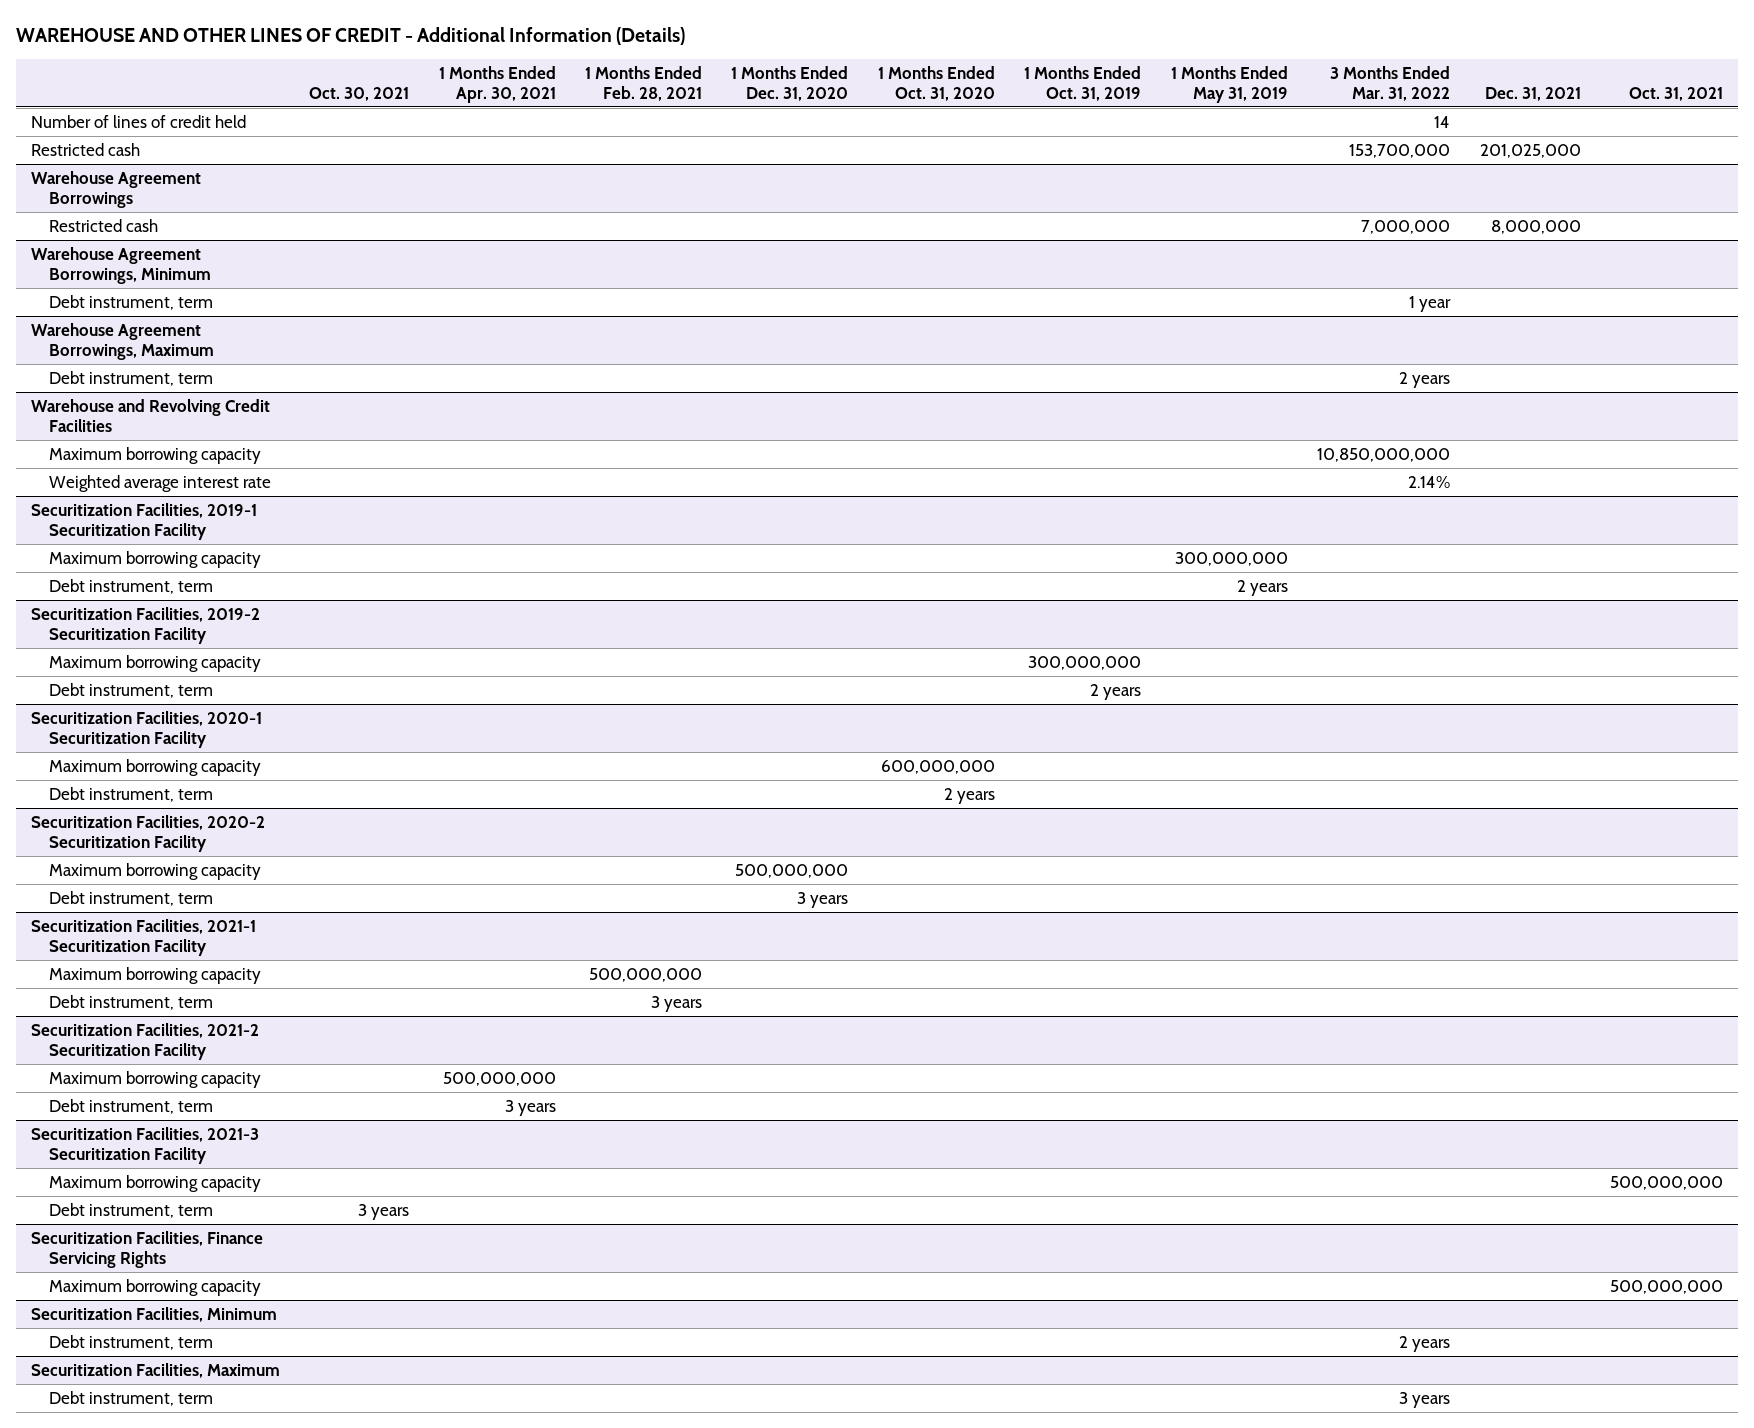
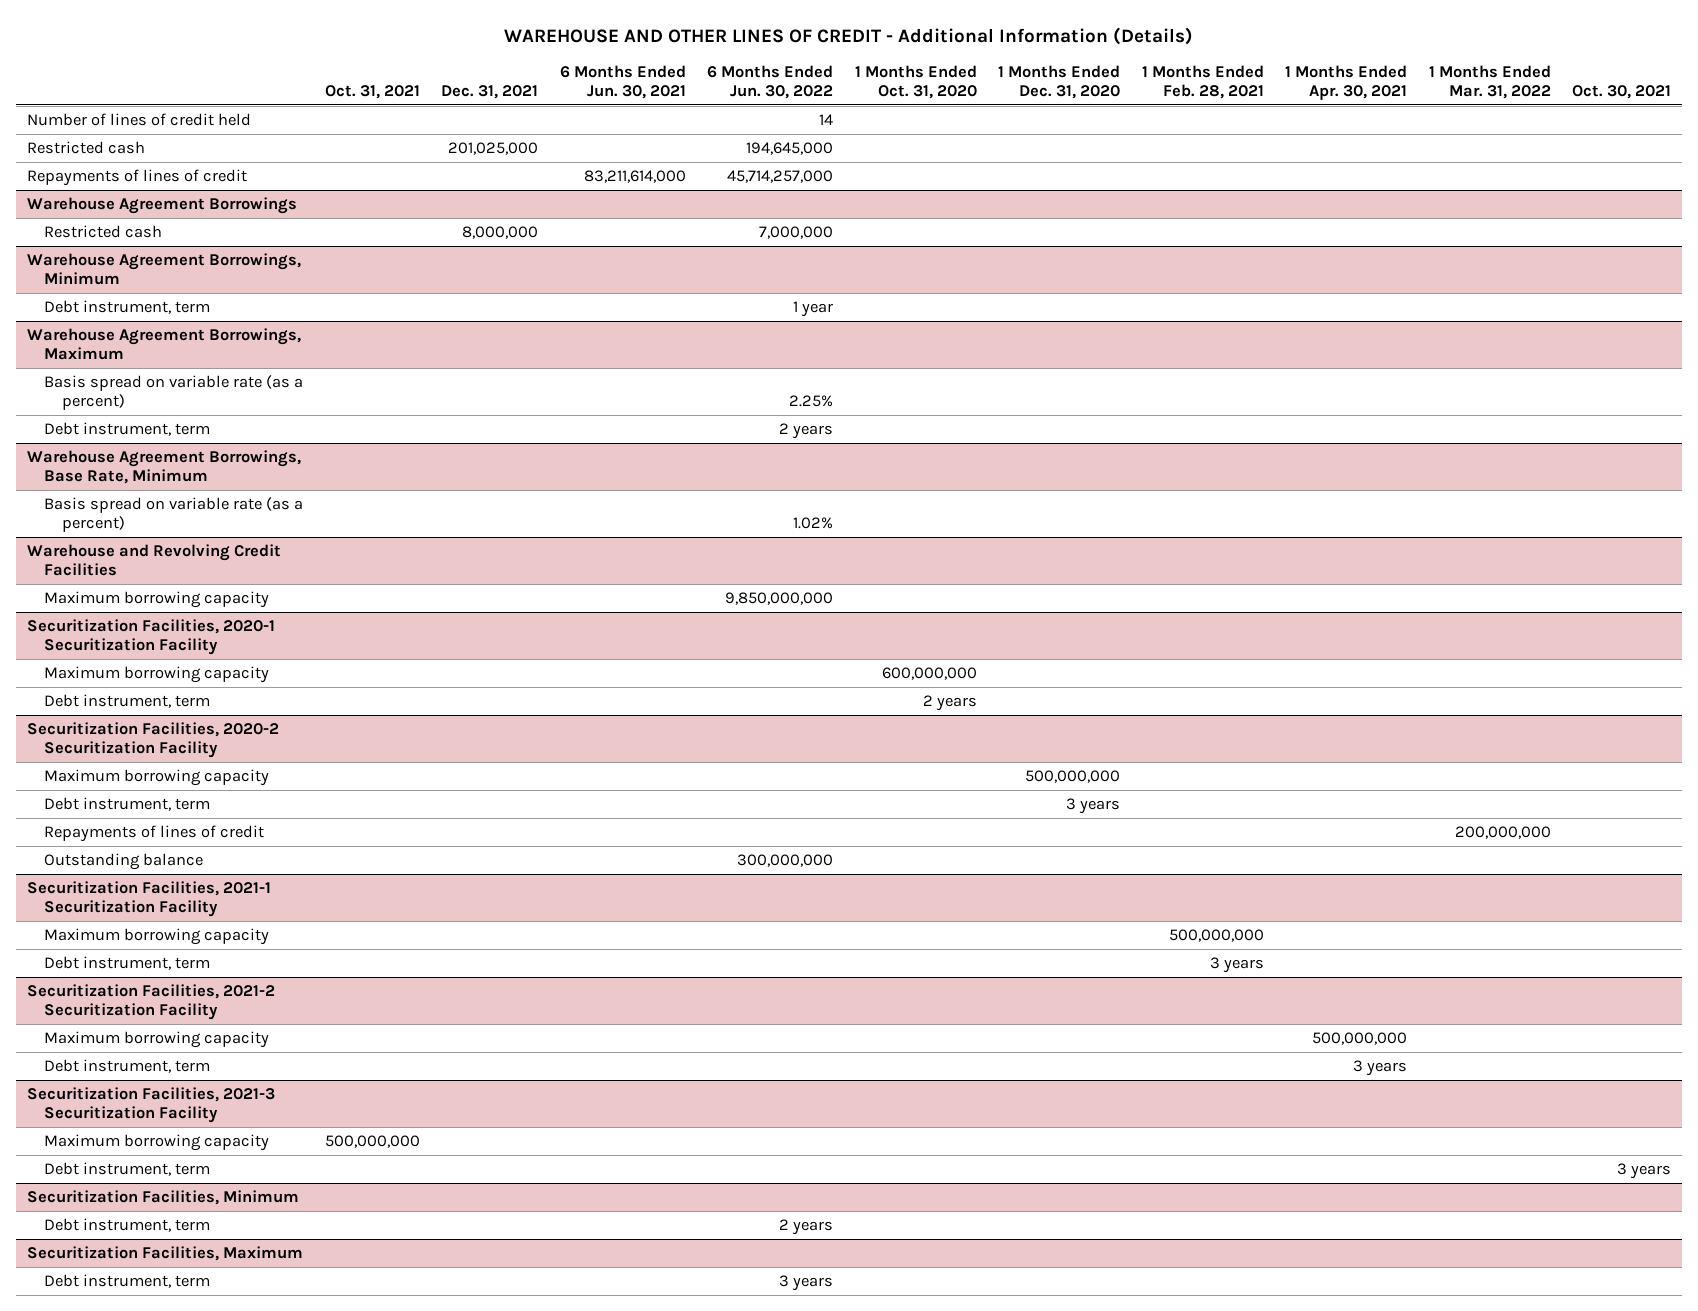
- | Oct. 30, 2021 | 1 Months Ended Apr. 30, 2021 | 1 Months Ended Feb. 28, 2021 | 1 Months Ended Dec. 31, 2020 | 1 Months Ended Oct. 31, 2020 | 1 Months Ended Oct. 31, 2019 | 1 Months Ended May 31, 2019 | 3 Months Ended Mar. 31, 2022 | Dec. 31, 2021 | Oct. 31, 2021
+ | Oct. 31, 2021 | Dec. 31, 2021 | 6 Months Ended Jun. 30, 2021 | 6 Months Ended Jun. 30, 2022 | 1 Months Ended Oct. 31, 2020 | 1 Months Ended Dec. 31, 2020 | 1 Months Ended Feb. 28, 2021 | 1 Months Ended Apr. 30, 2021 | 1 Months Ended Mar. 31, 2022 | Oct. 30, 2021
+ Repayments of lines of credit | | | 83,211,614,000 | 45,714,257,000 | | | | | |
@ Warehouse Agreement Borrowings, Maximum
+ Basis spread on variable rate (as a percent) | | | | 2.25% | | | | | |
+ Warehouse Agreement Borrowings, Base Rate, Minimum
+ Basis spread on variable rate (as a percent) | | | | 1.02% | | | | | |
@ Warehouse and Revolving Credit Facilities
- Weighted average interest rate | | | | | | | | 2.14% | |
- Securitization Facilities, 2019-1 Securitization Facility
- Maximum borrowing capacity | | | | | | | 300,000,000 | | |
- Debt instrument, term | | | | | | | 2 years | | |
- Securitization Facilities, 2019-2 Securitization Facility
- Maximum borrowing capacity | | | | | | 300,000,000 | | | |
- Debt instrument, term | | | | | | 2 years | | | |
@ Securitization Facilities, 2020-2 Securitization Facility
+ Repayments of lines of credit | | | | | | | | | 200,000,000 |
+ Outstanding balance | | | | 300,000,000 | | | | | |
- Securitization Facilities, Finance Servicing Rights
- Maximum borrowing capacity | | | | | | | | | | 500,000,000

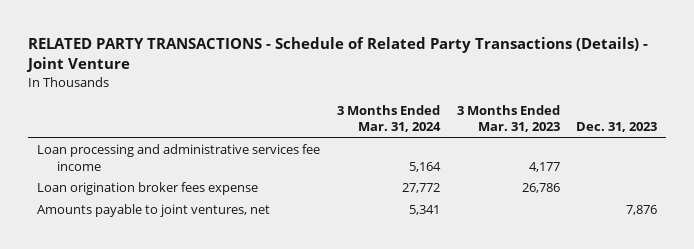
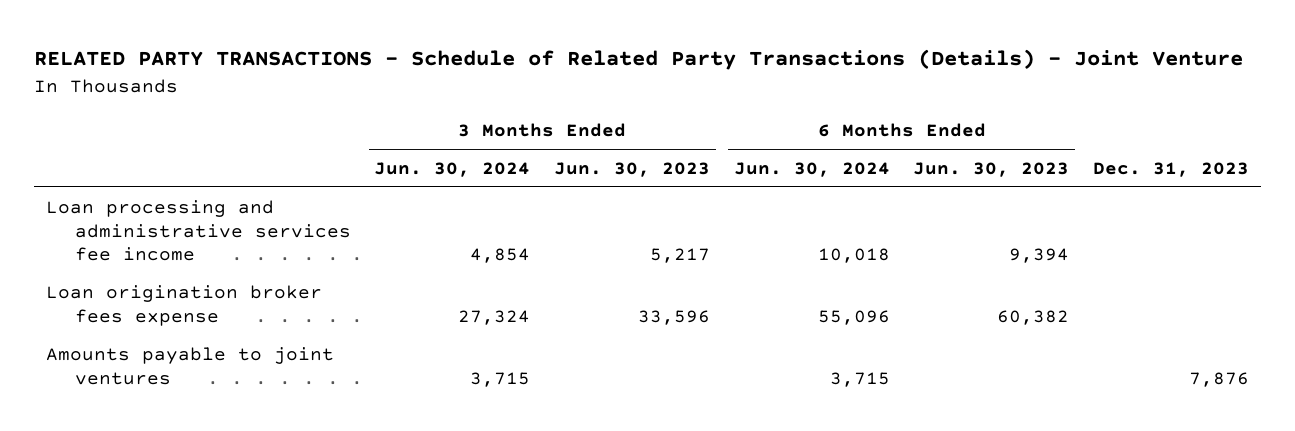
- | 3 Months Ended Mar. 31, 2024 | 3 Months Ended Mar. 31, 2023 | Dec. 31, 2023
+ | 3 Months Ended Jun. 30, 2024 | 3 Months Ended Jun. 30, 2023 | 6 Months Ended Jun. 30, 2024 | 6 Months Ended Jun. 30, 2023 | Dec. 31, 2023
- Amounts payable to joint ventures, net | 5,341 | | 7,876
+ Amounts payable to joint ventures | 3,715 | | 3,715 | | 7,876

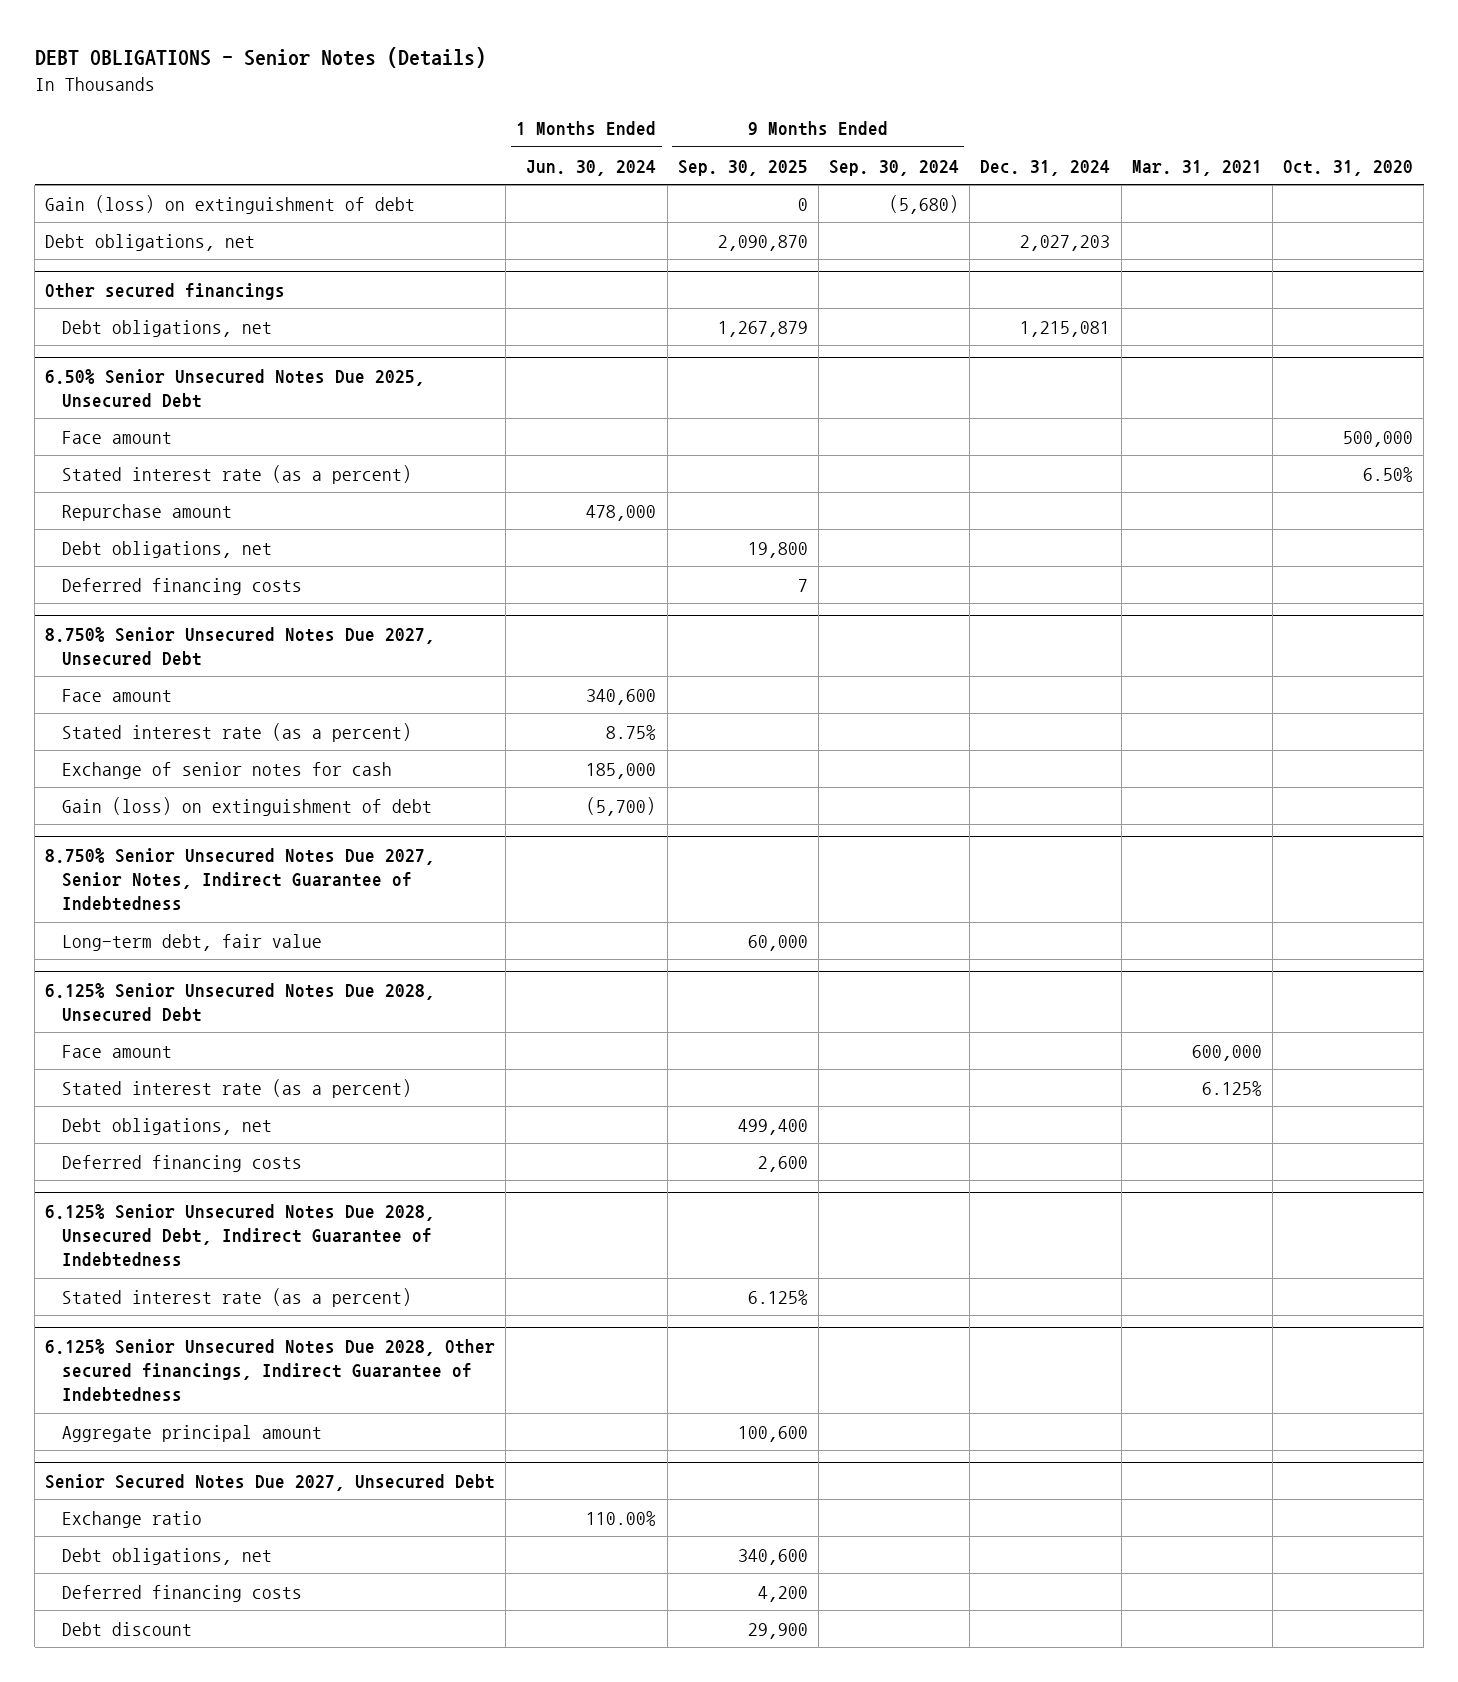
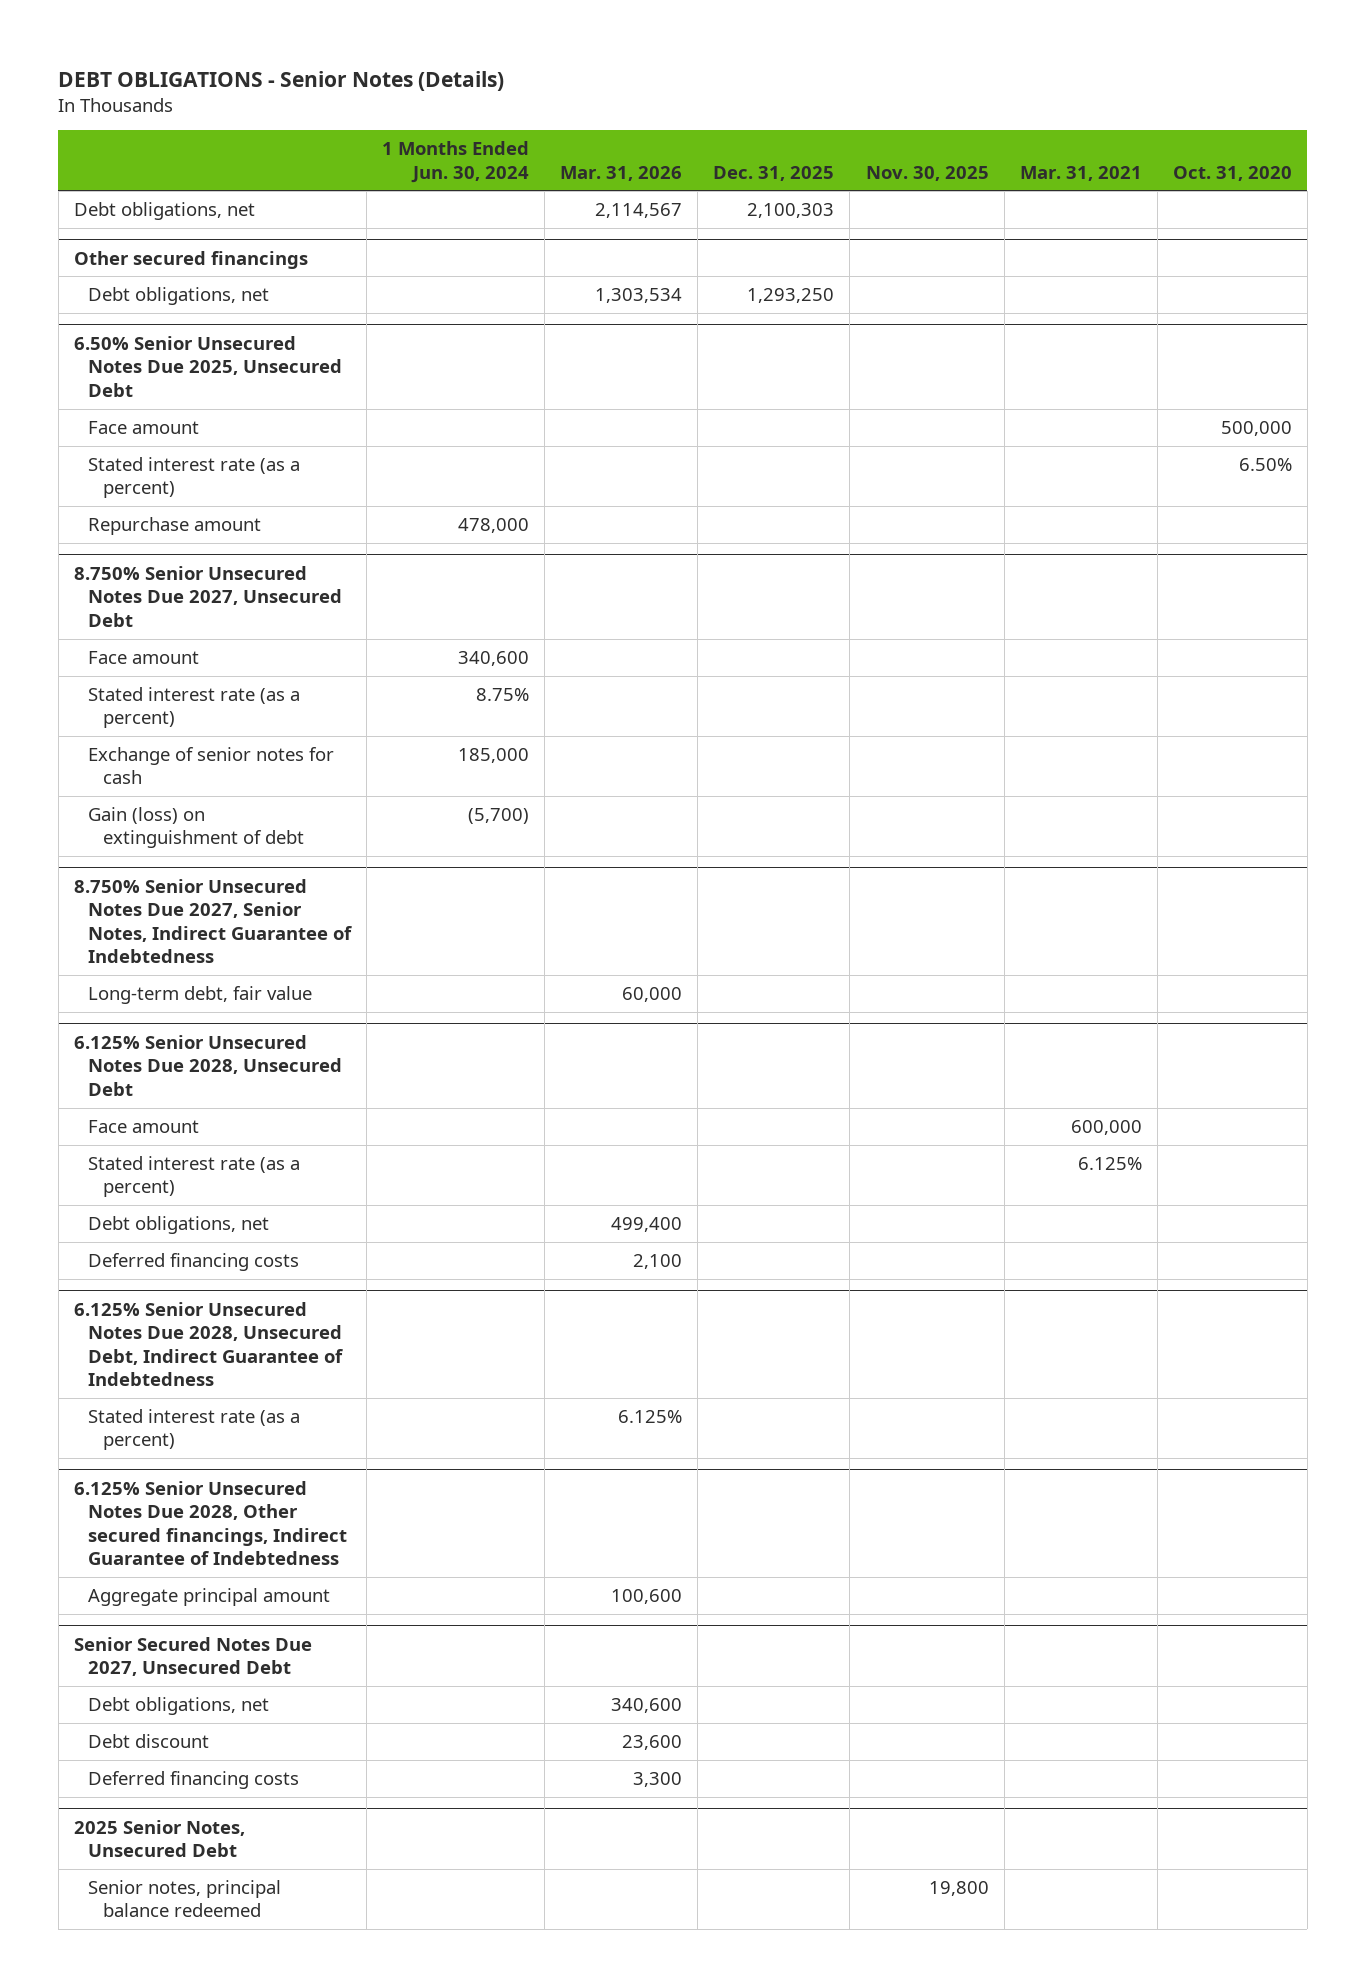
- | 1 Months Ended Jun. 30, 2024 | 9 Months Ended Sep. 30, 2025 | 9 Months Ended Sep. 30, 2024 | Dec. 31, 2024 | Mar. 31, 2021 | Oct. 31, 2020
+ | 1 Months Ended Jun. 30, 2024 | Mar. 31, 2026 | Dec. 31, 2025 | Nov. 30, 2025 | Mar. 31, 2021 | Oct. 31, 2020
- Gain (loss) on extinguishment of debt | | 0 | (5,680) | | |
@ 6.50% Senior Unsecured Notes Due 2025, Unsecured Debt
- Debt obligations, net | | 19,800 | | | |
- Deferred financing costs | | 7 | | | |
@ Senior Secured Notes Due 2027, Unsecured Debt
- Exchange ratio | 110.00% | | | | |
moved down: Deferred financing costs | | 3,300 | | | |
+ 2025 Senior Notes, Unsecured Debt
+ Senior notes, principal balance redeemed | | | | 19,800 | |

